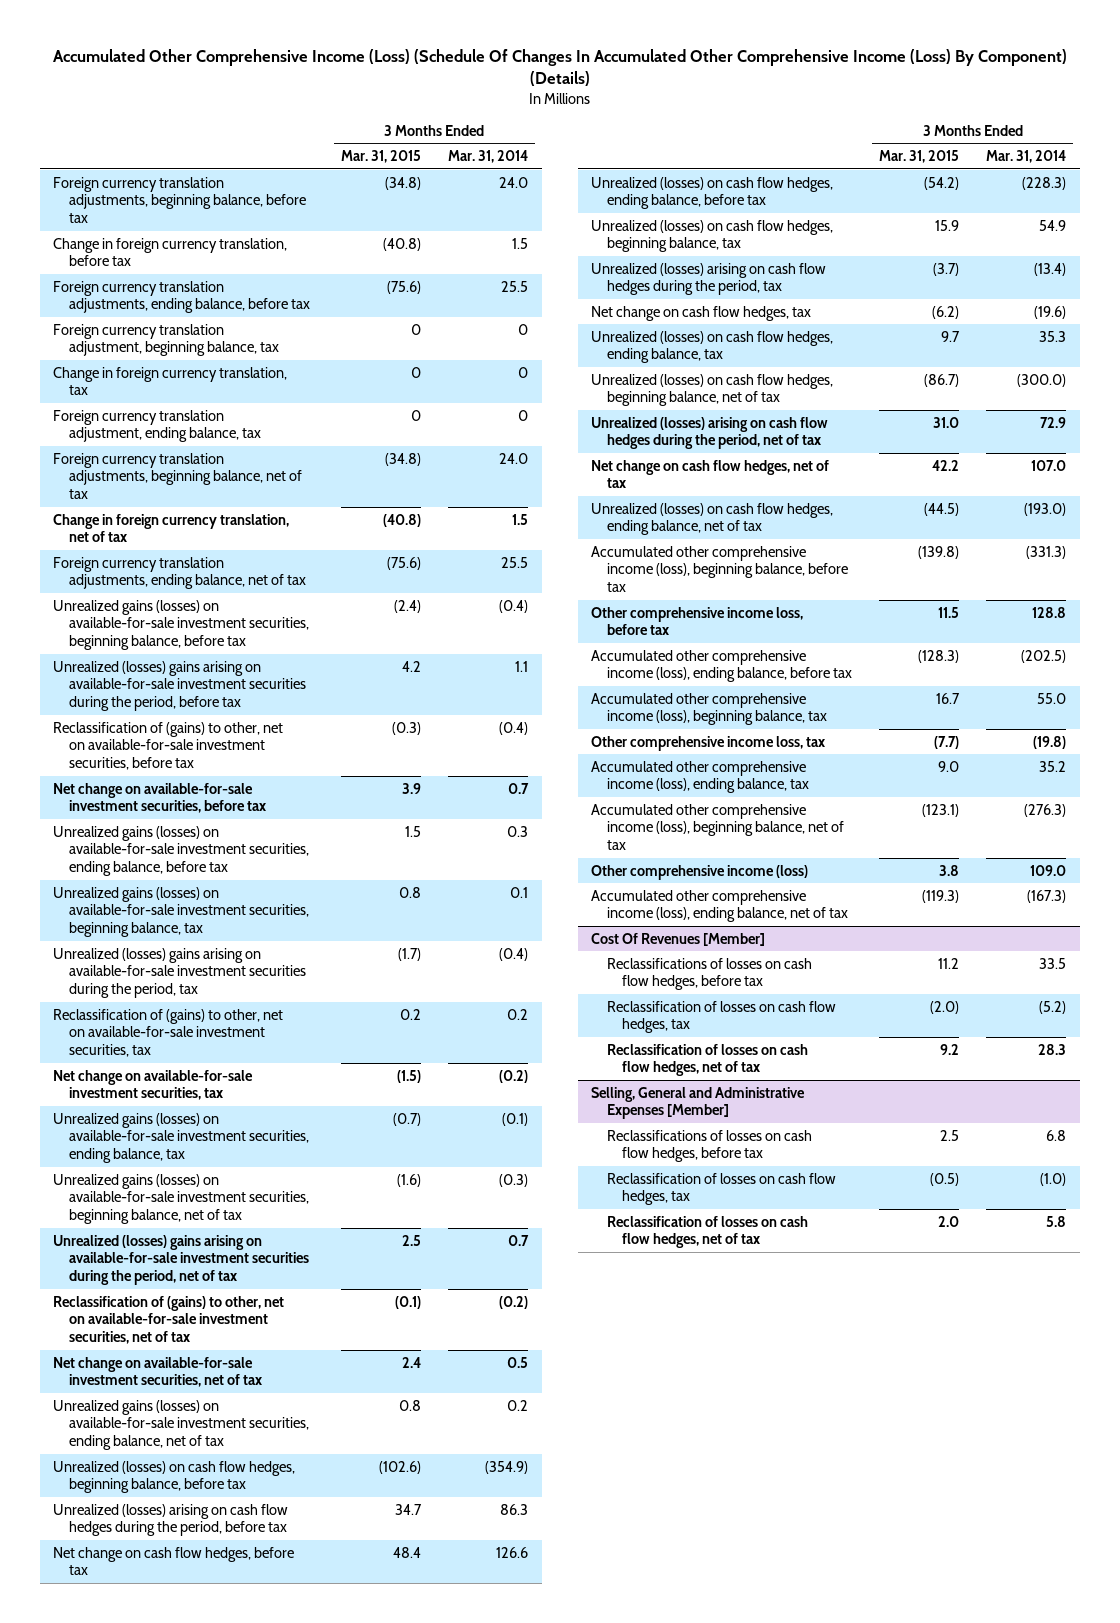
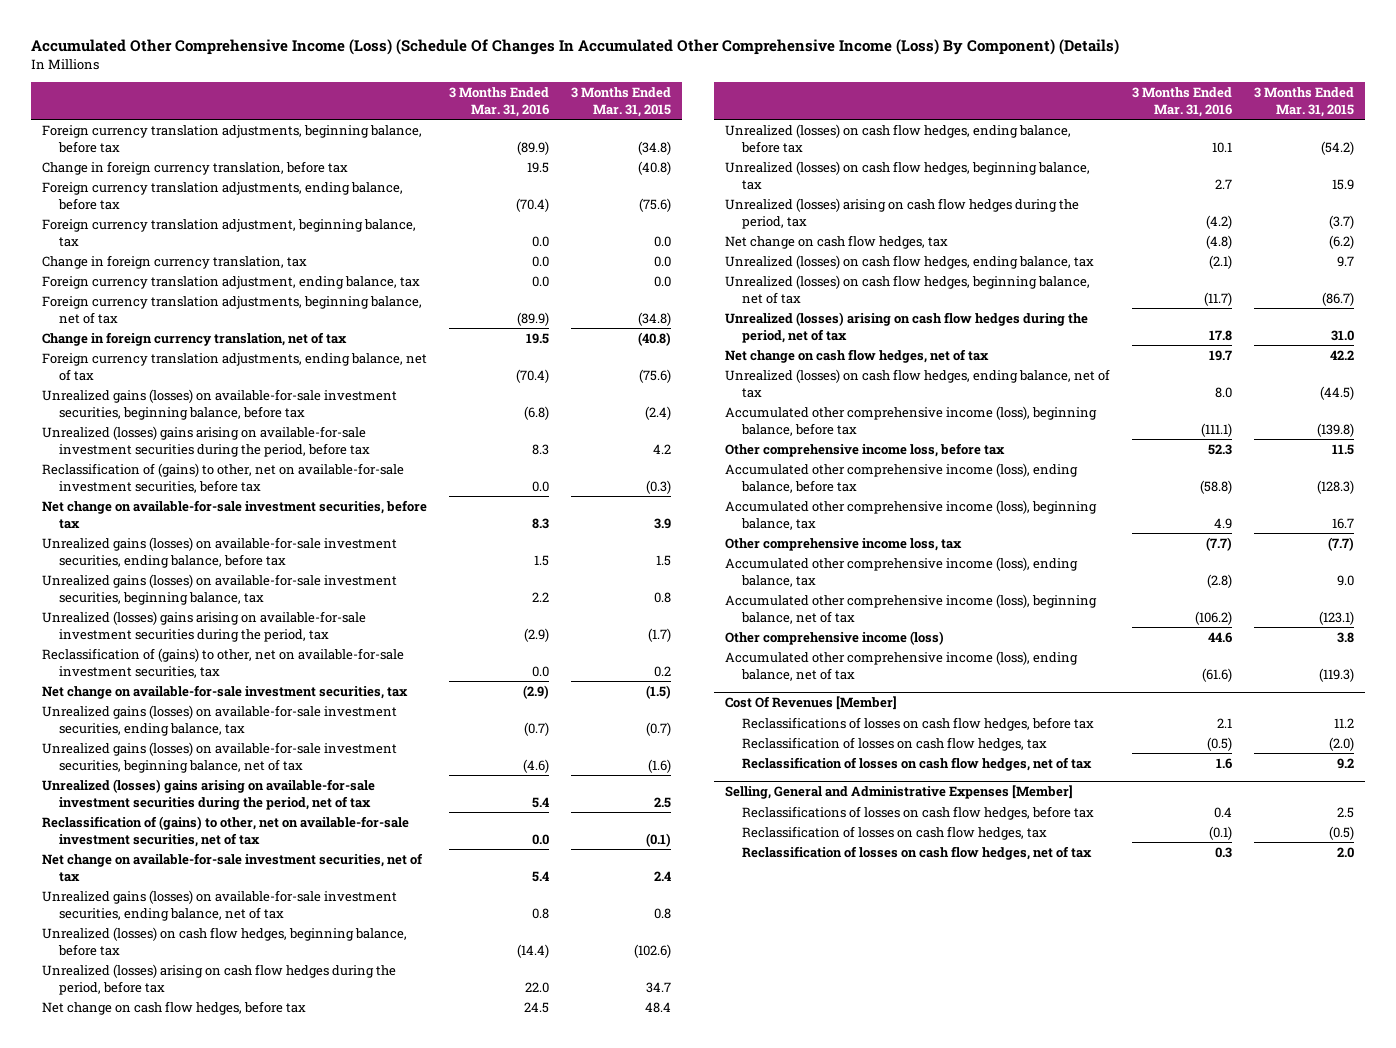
- | 3 Months Ended Mar. 31, 2015 | 3 Months Ended Mar. 31, 2014
+ | 3 Months Ended Mar. 31, 2016 | 3 Months Ended Mar. 31, 2015
- Foreign currency translation adjustment, beginning balance, tax | 0 | 0
- Change in foreign currency translation, tax | 0 | 0
- Foreign currency translation adjustment, ending balance, tax | 0 | 0
+ Foreign currency translation adjustment, beginning balance, tax | 0.0 | 0.0
+ Change in foreign currency translation, tax | 0.0 | 0.0
+ Foreign currency translation adjustment, ending balance, tax | 0.0 | 0.0

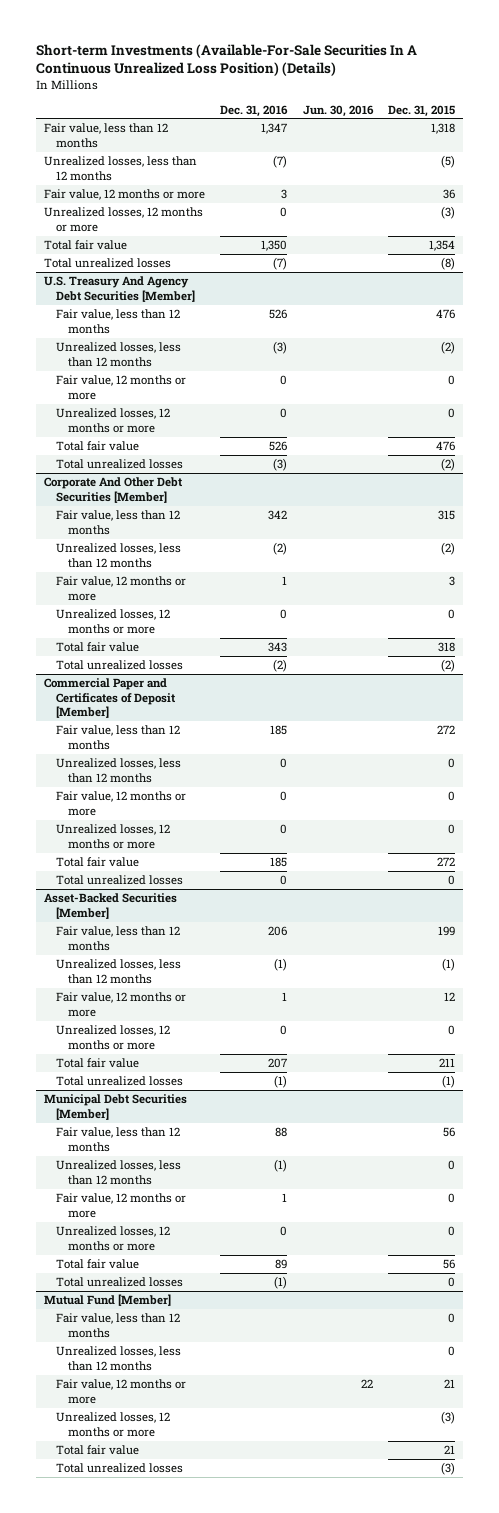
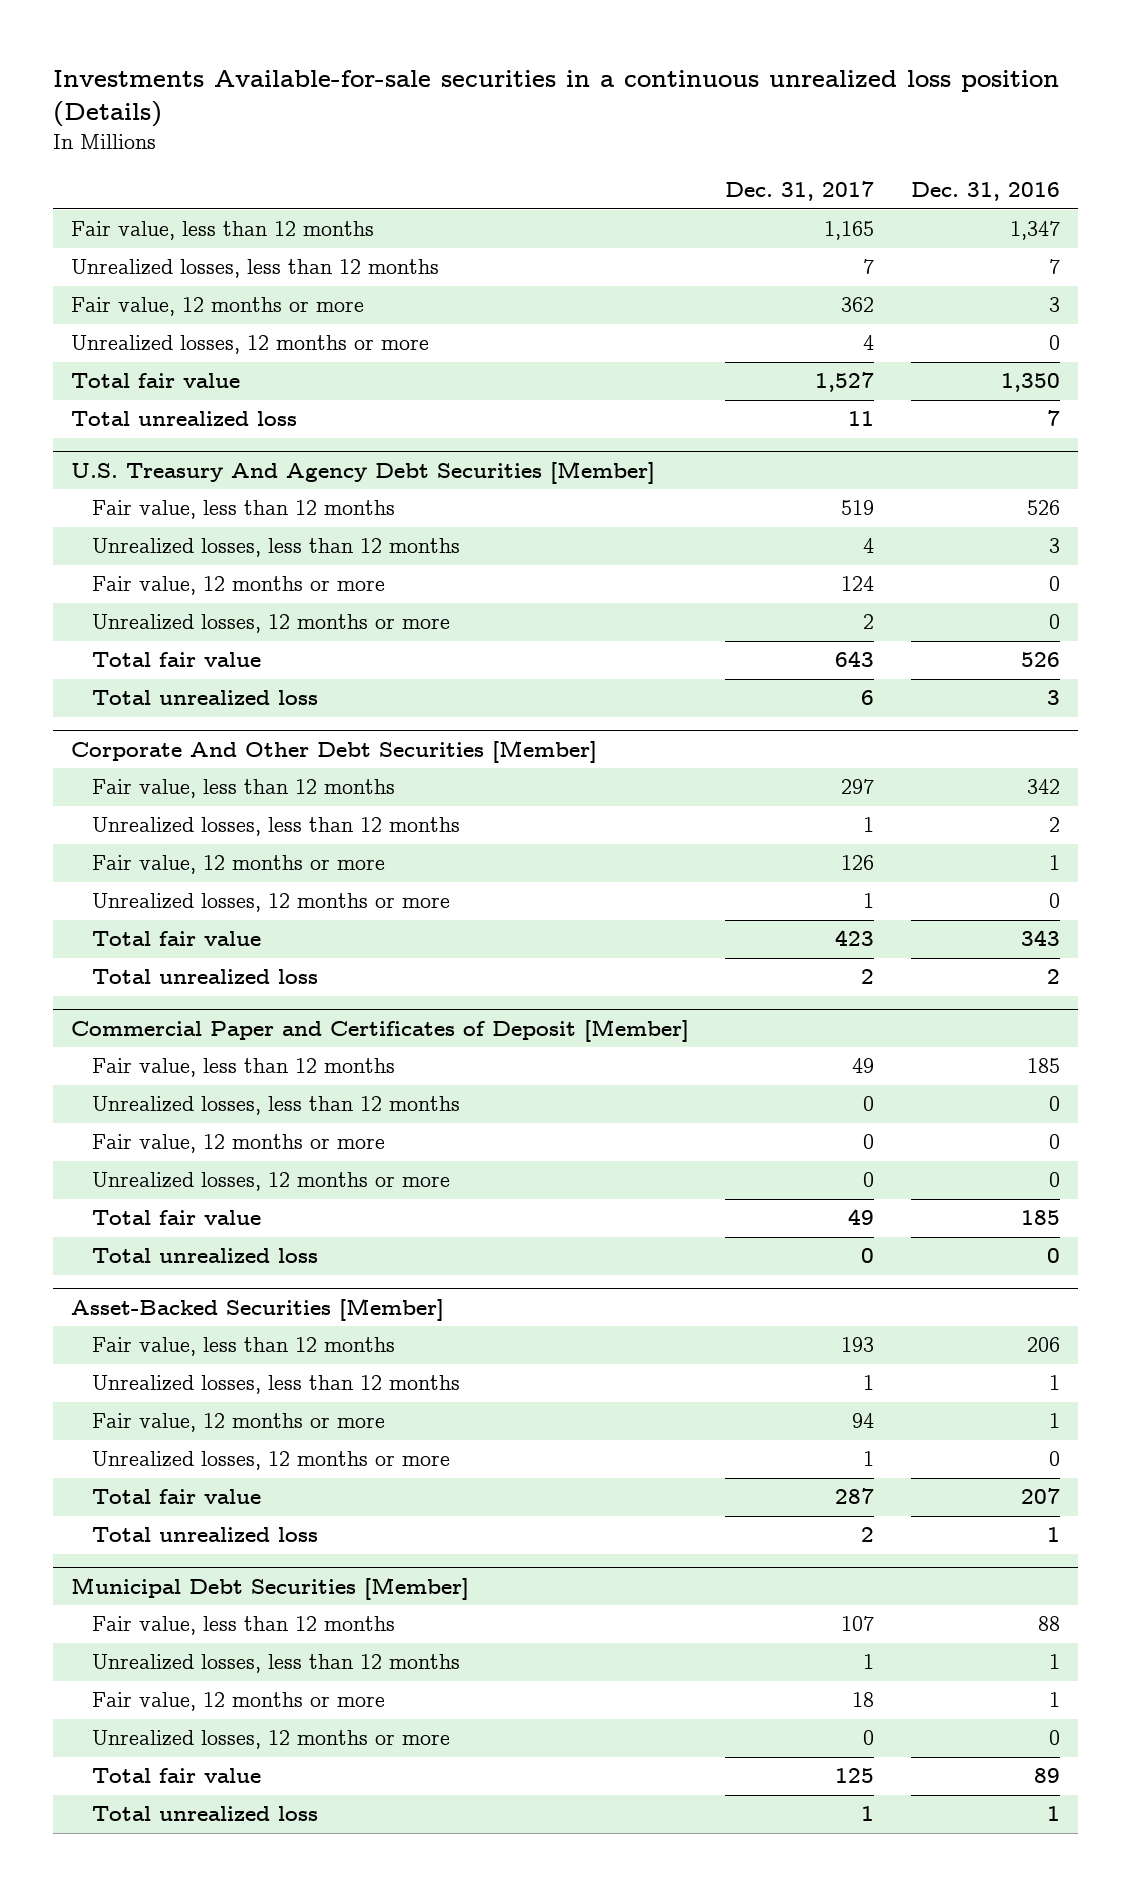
- Short-term Investments (Available-For-Sale Securities In A Continuous Unrealized Loss Position) (Details)
+ Investments Available-for-sale securities in a continuous unrealized loss position (Details)
- | Dec. 31, 2016 | Jun. 30, 2016 | Dec. 31, 2015
+ | Dec. 31, 2017 | Dec. 31, 2016
- Unrealized losses, less than 12 months | (7) | | (5)
+ Unrealized losses, less than 12 months | 7 | 7
- Total unrealized losses | (7) | | (8)
+ Total unrealized loss | 11 | 7
@ U.S. Treasury And Agency Debt Securities [Member]
- Unrealized losses, less than 12 months | (3) | | (2)
+ Unrealized losses, less than 12 months | 4 | 3
- Total unrealized losses | (3) | | (2)
+ Total unrealized loss | 6 | 3
@ Corporate And Other Debt Securities [Member]
- Unrealized losses, less than 12 months | (2) | | (2)
+ Unrealized losses, less than 12 months | 1 | 2
- Total unrealized losses | (2) | | (2)
+ Total unrealized loss | 2 | 2
@ Commercial Paper and Certificates of Deposit [Member]
- Total unrealized losses | 0 | | 0
+ Total unrealized loss | 0 | 0
@ Asset-Backed Securities [Member]
- Unrealized losses, less than 12 months | (1) | | (1)
+ Unrealized losses, less than 12 months | 1 | 1
- Total unrealized losses | (1) | | (1)
+ Total unrealized loss | 2 | 1
@ Municipal Debt Securities [Member]
- Unrealized losses, less than 12 months | (1) | | 0
+ Unrealized losses, less than 12 months | 1 | 1
- Total unrealized losses | (1) | | 0
- Mutual Fund [Member]
- Fair value, less than 12 months | | | 0
- Unrealized losses, less than 12 months | | | 0
- Fair value, 12 months or more | | 22 | 21
- Unrealized losses, 12 months or more | | | (3)
- Total fair value | | | 21
- Total unrealized losses | | | (3)
@ Municipal Debt Securities [Member]
+ Total unrealized loss | 1 | 1

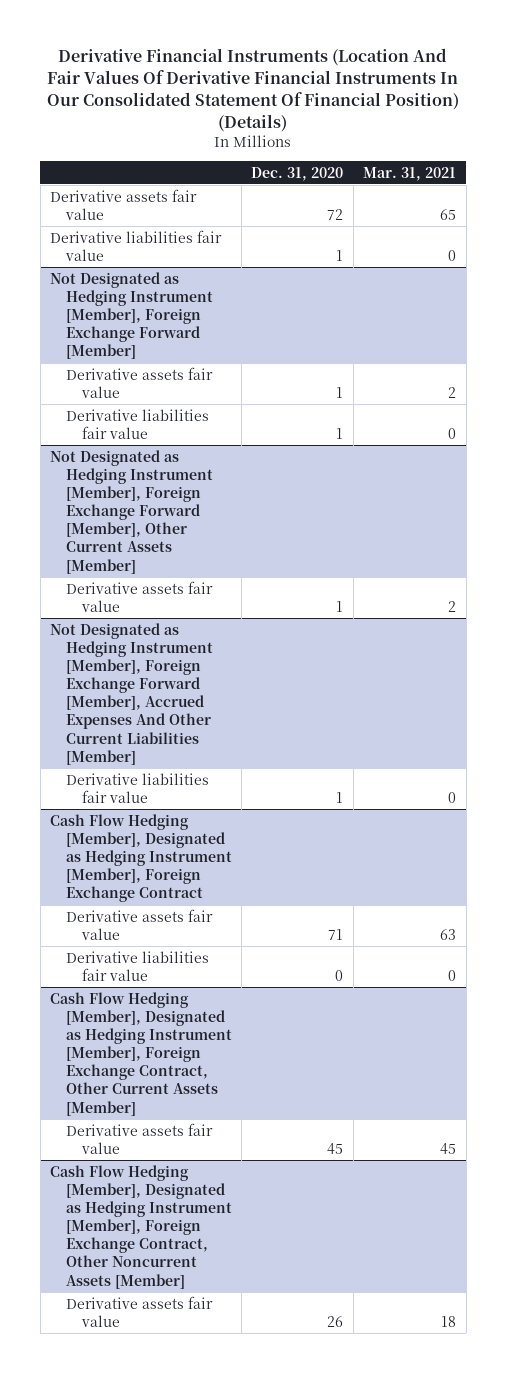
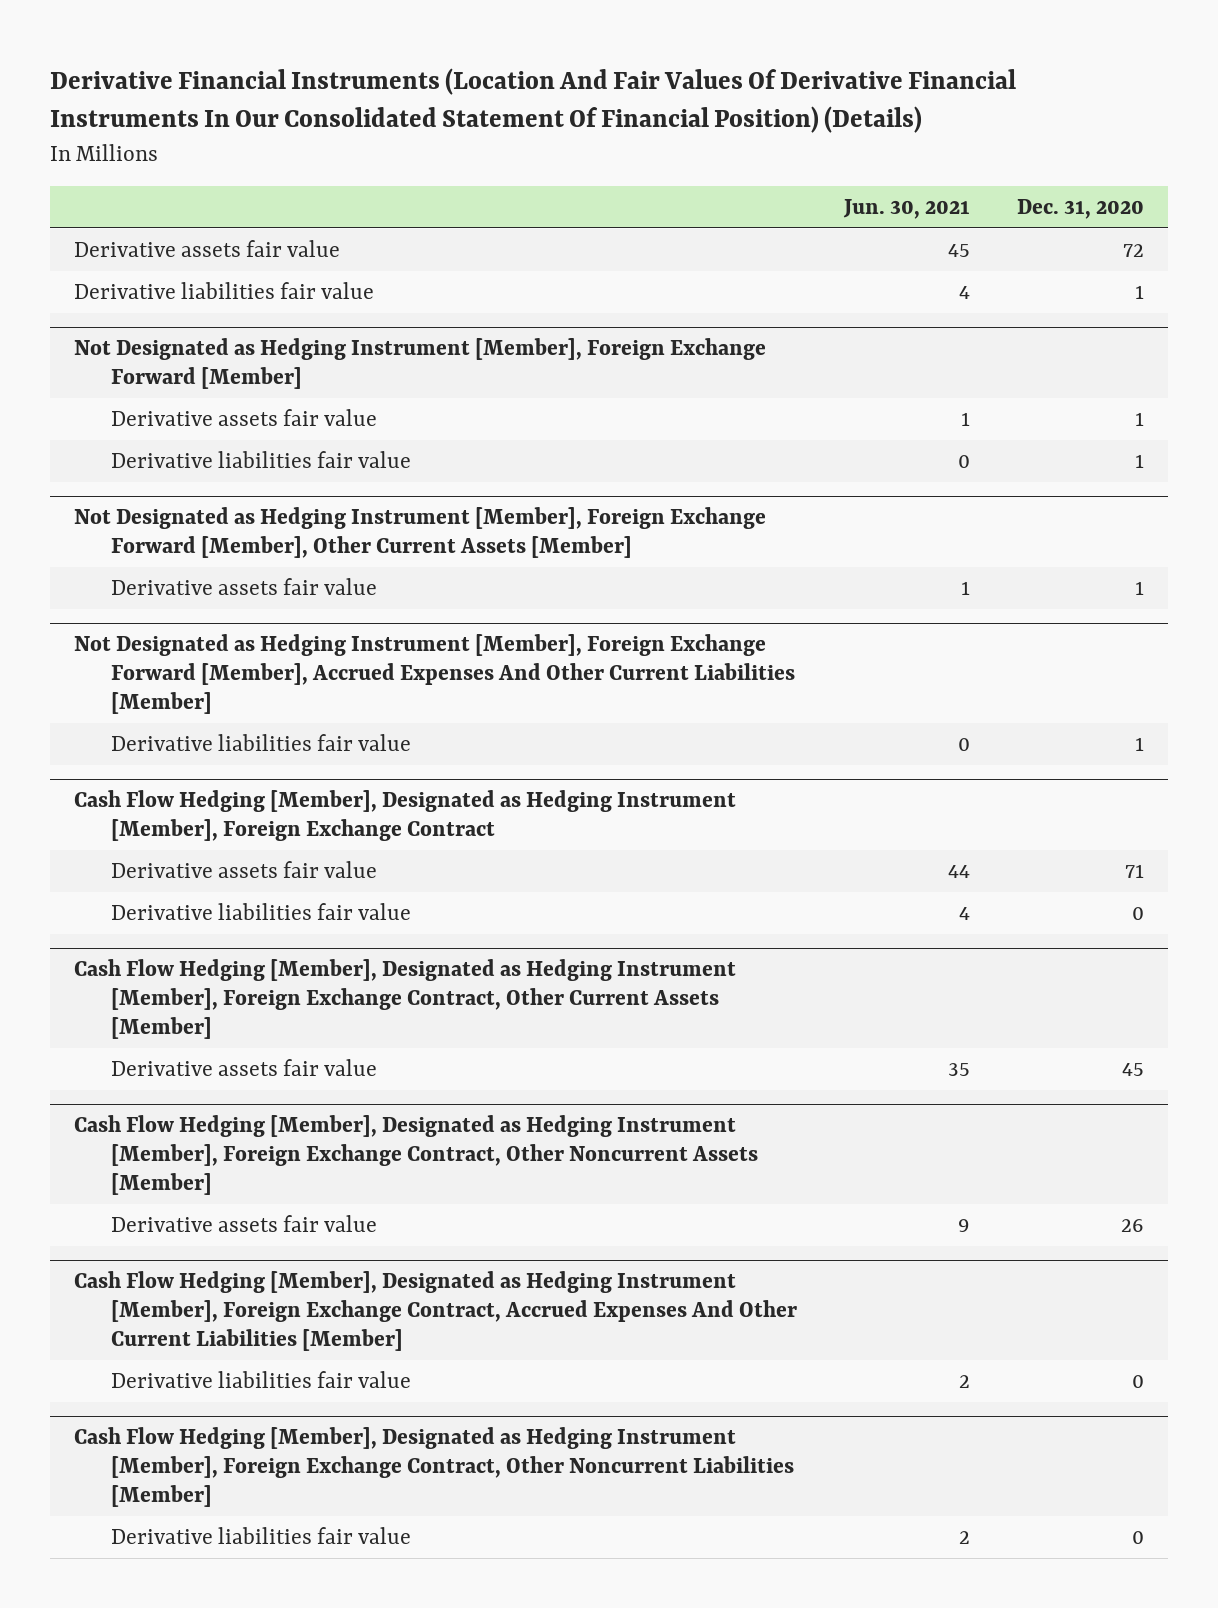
- | Dec. 31, 2020 | Mar. 31, 2021
+ | Jun. 30, 2021 | Dec. 31, 2020
+ Cash Flow Hedging [Member], Designated as Hedging Instrument [Member], Foreign Exchange Contract, Accrued Expenses And Other Current Liabilities [Member]
+ Derivative liabilities fair value | 2 | 0
+ Cash Flow Hedging [Member], Designated as Hedging Instrument [Member], Foreign Exchange Contract, Other Noncurrent Liabilities [Member]
+ Derivative liabilities fair value | 2 | 0

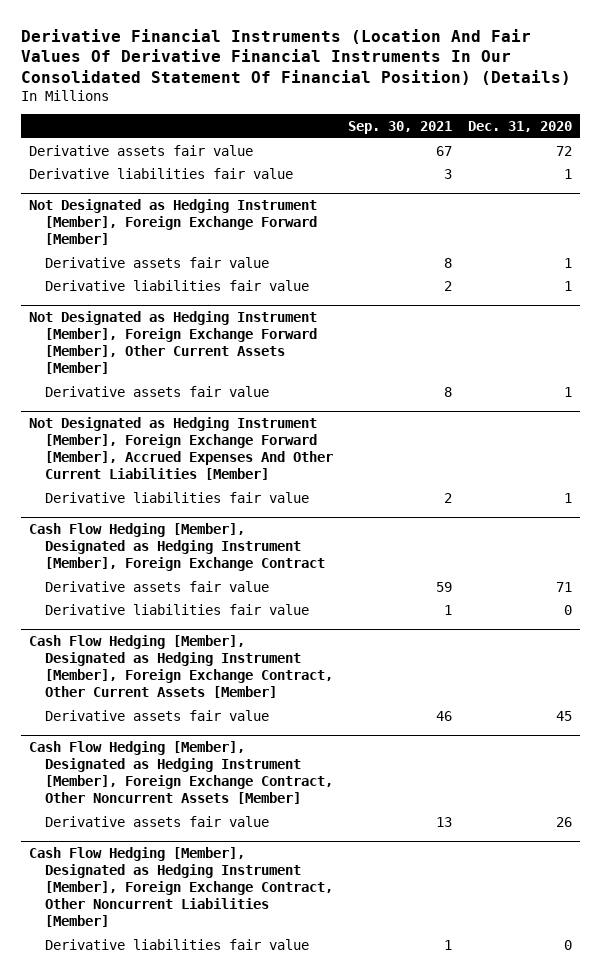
- | Jun. 30, 2021 | Dec. 31, 2020
+ | Sep. 30, 2021 | Dec. 31, 2020
- Cash Flow Hedging [Member], Designated as Hedging Instrument [Member], Foreign Exchange Contract, Accrued Expenses And Other Current Liabilities [Member]
- Derivative liabilities fair value | 2 | 0

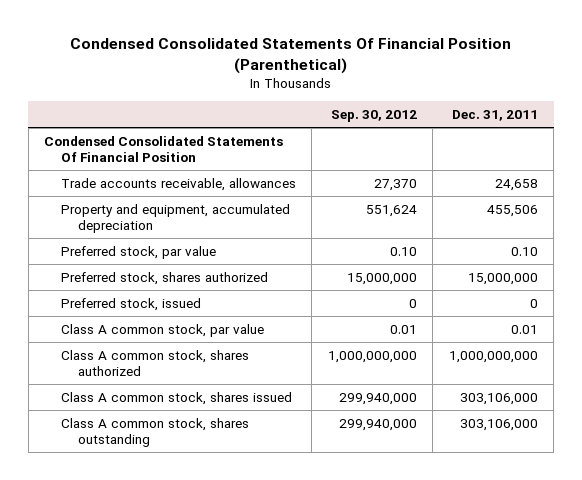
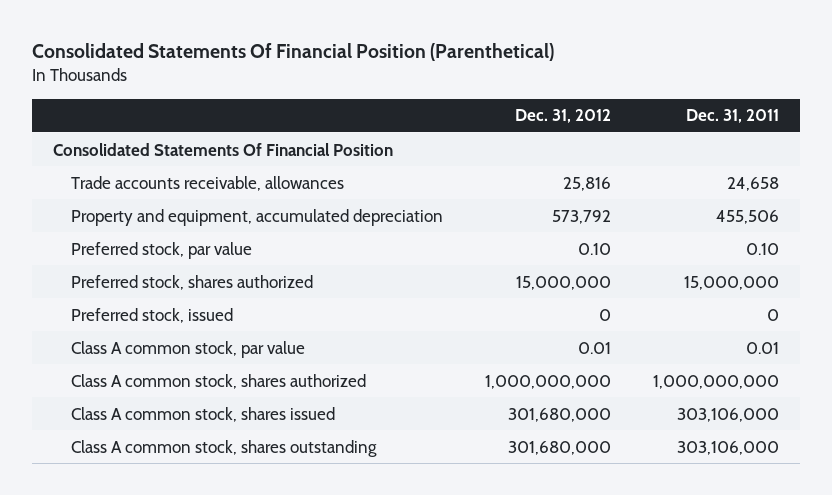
- Condensed Consolidated Statements Of Financial Position (Parenthetical)
+ Consolidated Statements Of Financial Position (Parenthetical)
- | Sep. 30, 2012 | Dec. 31, 2011
+ | Dec. 31, 2012 | Dec. 31, 2011
- Condensed Consolidated Statements Of Financial Position
+ Consolidated Statements Of Financial Position

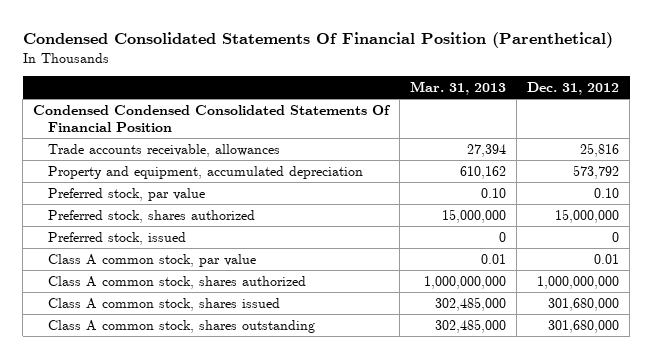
- Consolidated Statements Of Financial Position (Parenthetical)
+ Condensed Consolidated Statements Of Financial Position (Parenthetical)
- | Dec. 31, 2012 | Dec. 31, 2011
+ | Mar. 31, 2013 | Dec. 31, 2012
- Consolidated Statements Of Financial Position
+ Condensed Condensed Consolidated Statements Of Financial Position

